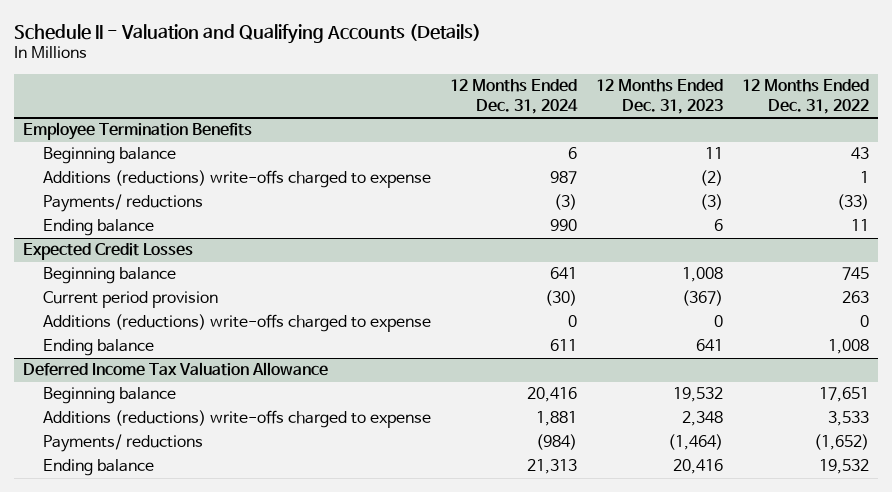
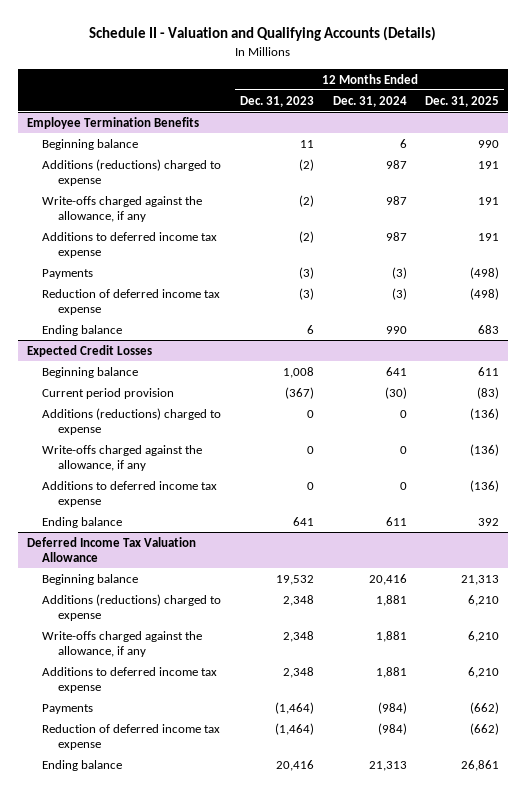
- | 12 Months Ended Dec. 31, 2024 | 12 Months Ended Dec. 31, 2023 | 12 Months Ended Dec. 31, 2022
+ | 12 Months Ended Dec. 31, 2023 | 12 Months Ended Dec. 31, 2024 | 12 Months Ended Dec. 31, 2025
@ Employee Termination Benefits
- Additions (reductions) write-offs charged to expense | 987 | (2) | 1
- Payments/ reductions | (3) | (3) | (33)
+ Additions (reductions) charged to expense | (2) | 987 | 191
+ Write-offs charged against the allowance, if any | (2) | 987 | 191
+ Additions to deferred income tax expense | (2) | 987 | 191
+ Payments | (3) | (3) | (498)
+ Reduction of deferred income tax expense | (3) | (3) | (498)
@ Expected Credit Losses
- Additions (reductions) write-offs charged to expense | 0 | 0 | 0
+ Additions (reductions) charged to expense | 0 | 0 | (136)
+ Write-offs charged against the allowance, if any | 0 | 0 | (136)
+ Additions to deferred income tax expense | 0 | 0 | (136)
@ Deferred Income Tax Valuation Allowance
- Additions (reductions) write-offs charged to expense | 1,881 | 2,348 | 3,533
- Payments/ reductions | (984) | (1,464) | (1,652)
+ Additions (reductions) charged to expense | 2,348 | 1,881 | 6,210
+ Write-offs charged against the allowance, if any | 2,348 | 1,881 | 6,210
+ Additions to deferred income tax expense | 2,348 | 1,881 | 6,210
+ Payments | (1,464) | (984) | (662)
+ Reduction of deferred income tax expense | (1,464) | (984) | (662)

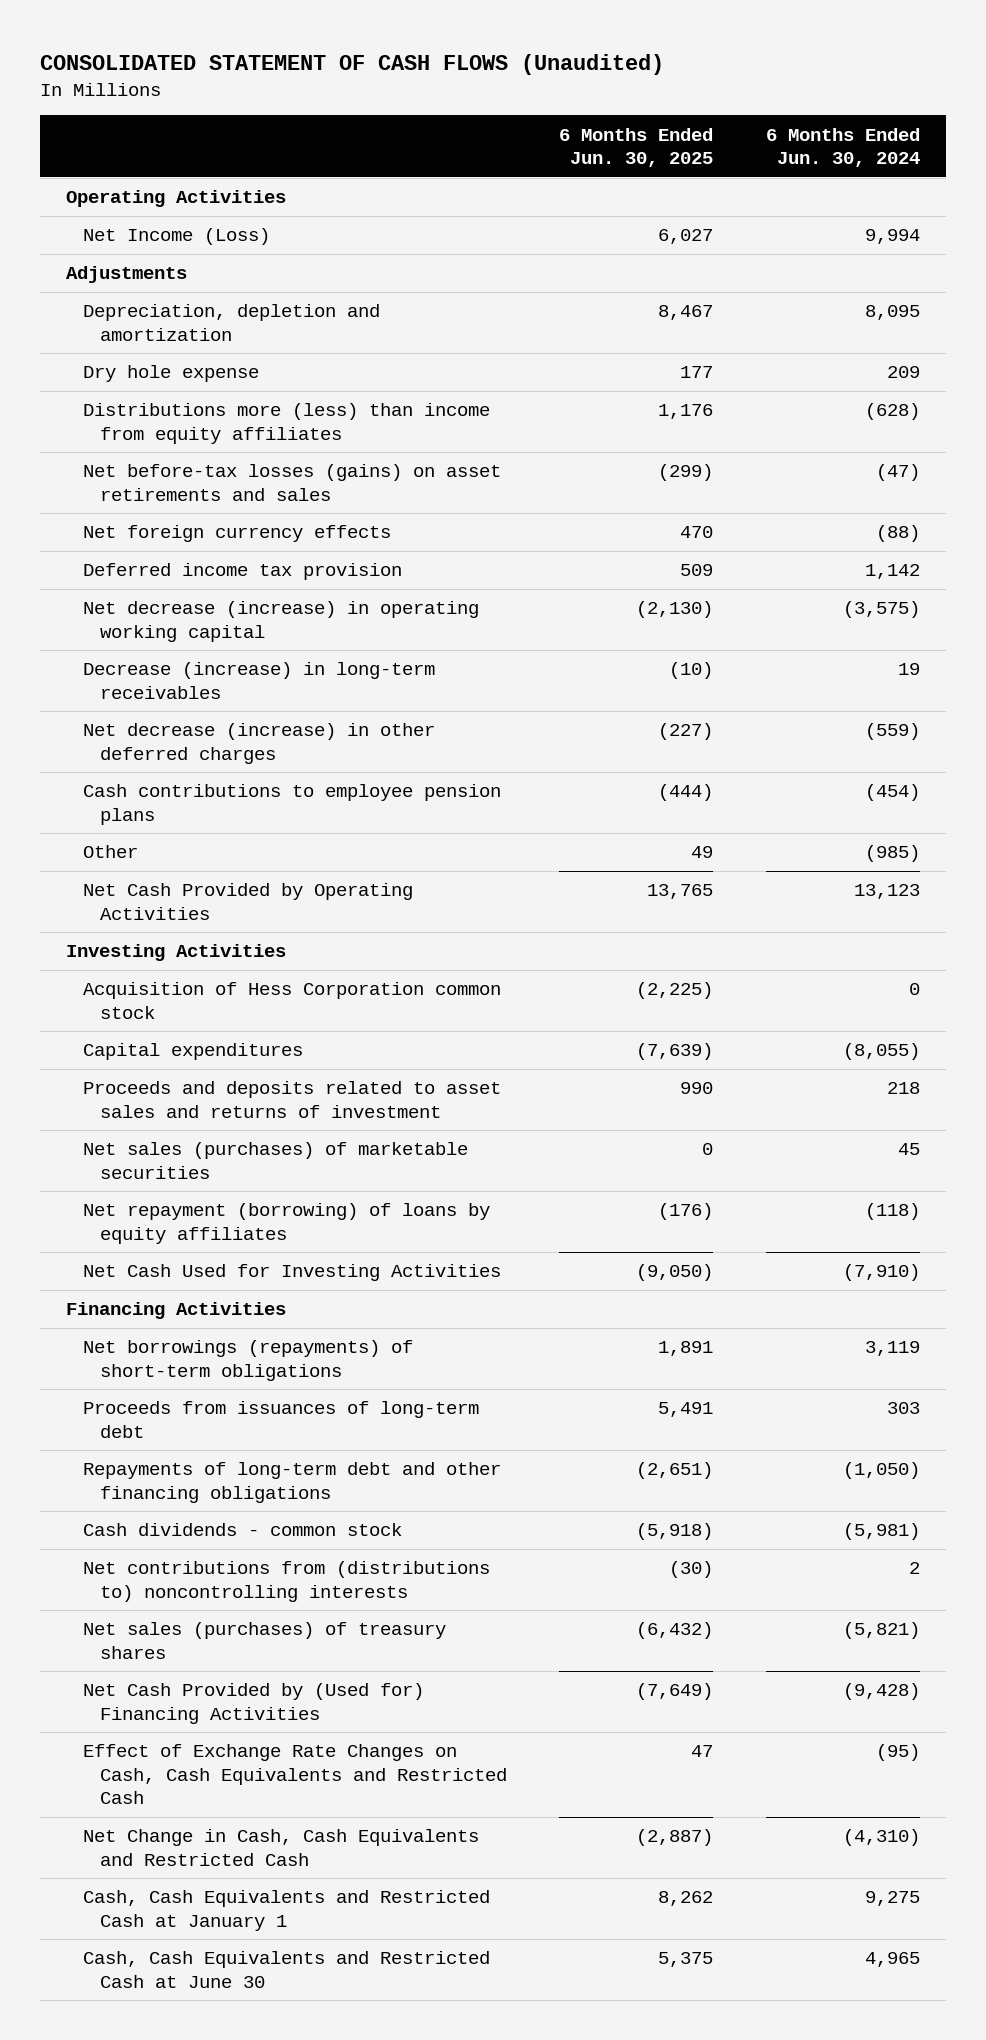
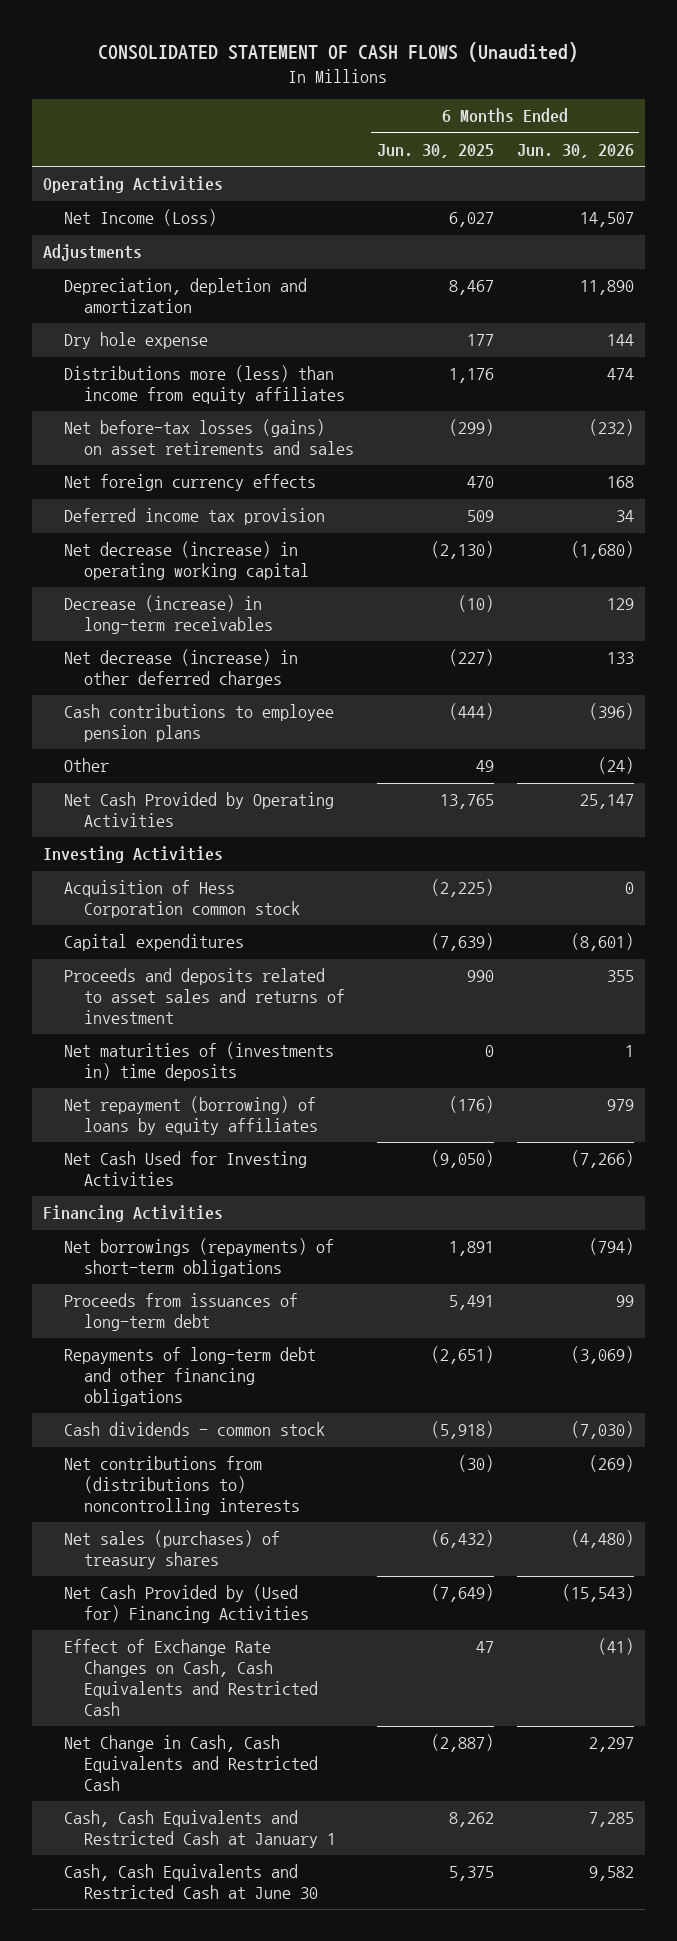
- | 6 Months Ended Jun. 30, 2025 | 6 Months Ended Jun. 30, 2024
+ | 6 Months Ended Jun. 30, 2025 | 6 Months Ended Jun. 30, 2026
- Net sales (purchases) of marketable securities | 0 | 45
+ Net maturities of (investments in) time deposits | 0 | 1

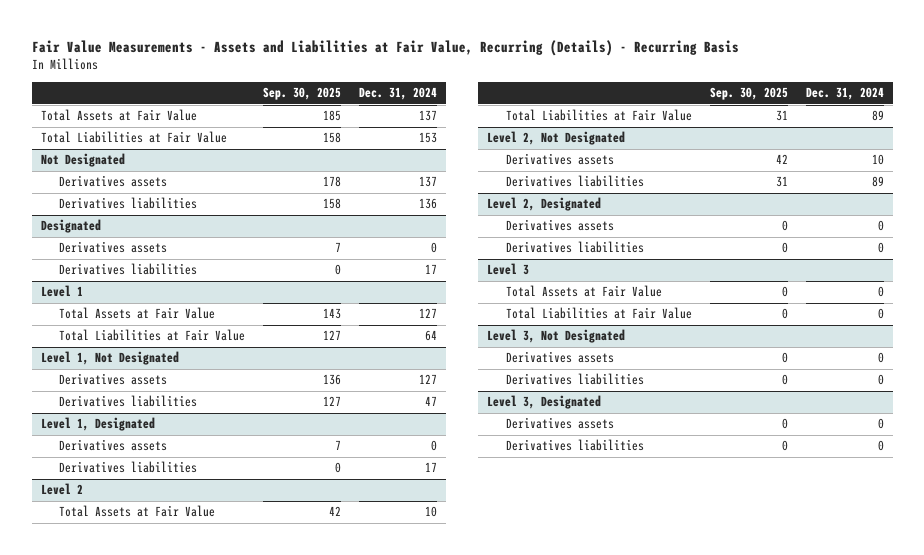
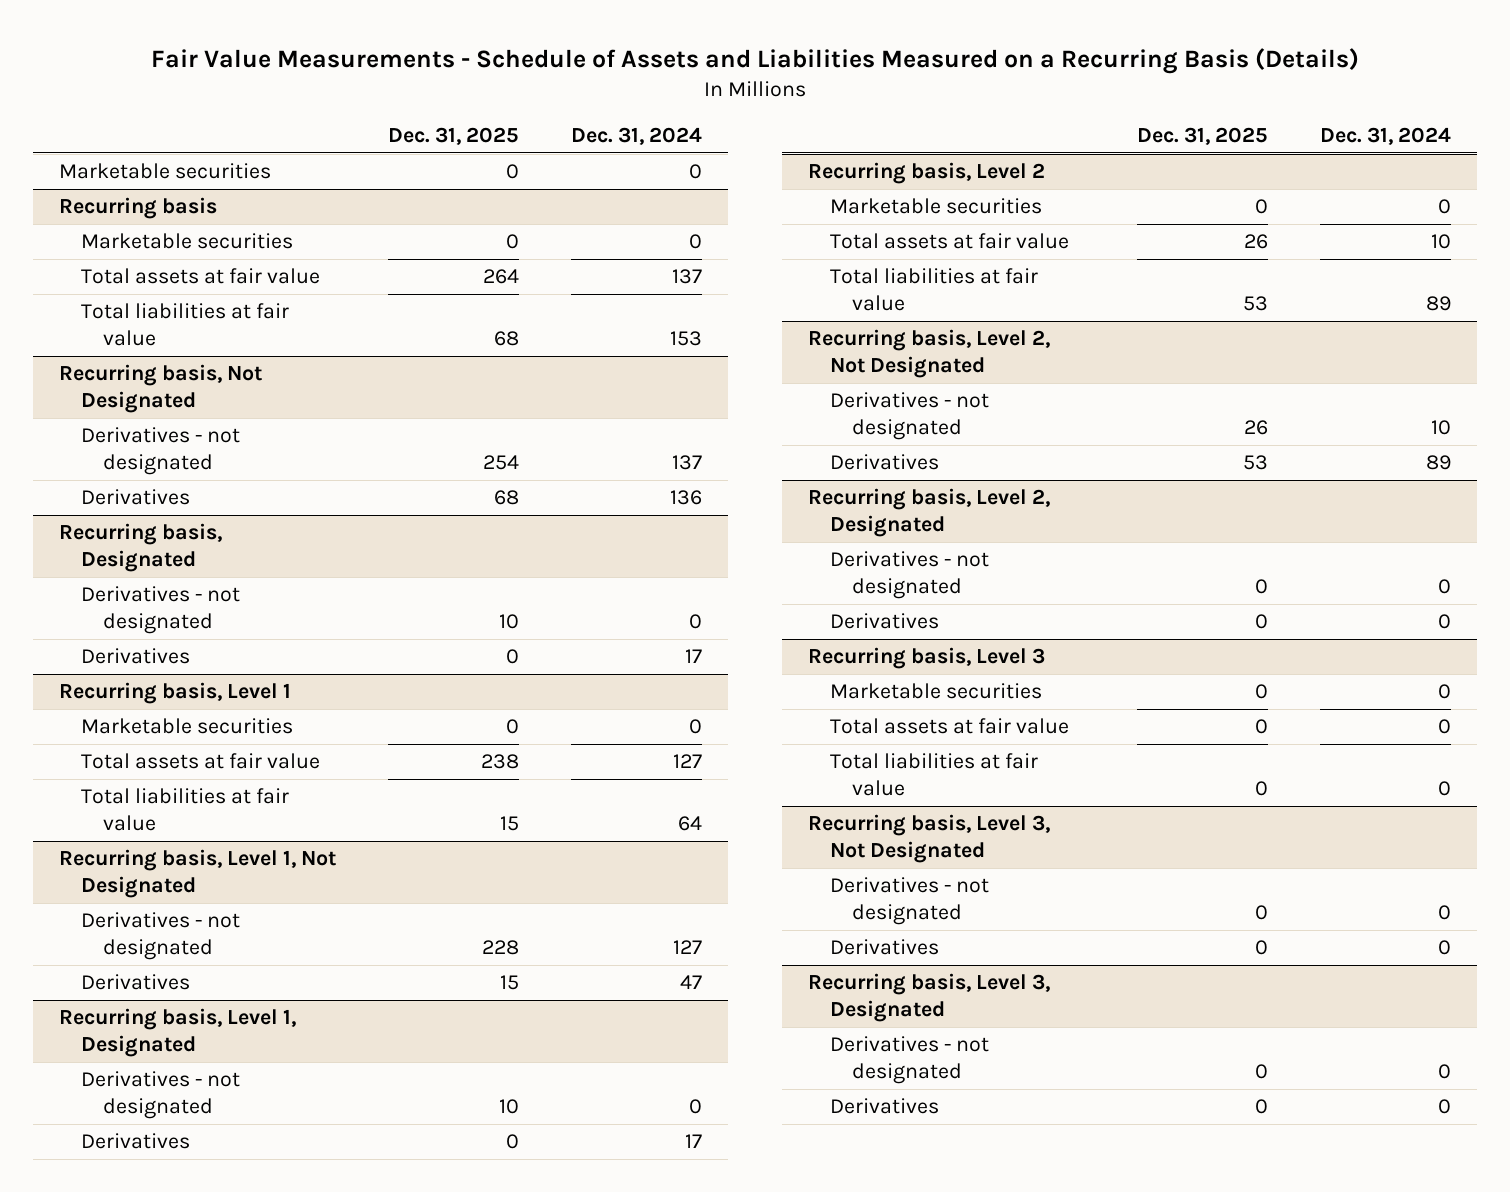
- Fair Value Measurements - Assets and Liabilities at Fair Value, Recurring (Details) - Recurring Basis
+ Fair Value Measurements - Schedule of Assets and Liabilities Measured on a Recurring Basis (Details)
- | Sep. 30, 2025 | Dec. 31, 2024
+ | Dec. 31, 2025 | Dec. 31, 2024
- Total Assets at Fair Value | 185 | 137
- Total Liabilities at Fair Value | 158 | 153
- Not Designated
- Derivatives assets | 178 | 137
- Derivatives liabilities | 158 | 136
- Designated
- Derivatives assets | 7 | 0
- Derivatives liabilities | 0 | 17
- Level 1
- Total Assets at Fair Value | 143 | 127
- Total Liabilities at Fair Value | 127 | 64
- Level 1, Not Designated
- Derivatives assets | 136 | 127
- Derivatives liabilities | 127 | 47
- Level 1, Designated
- Derivatives assets | 7 | 0
- Derivatives liabilities | 0 | 17
- Level 2
- Total Assets at Fair Value | 42 | 10
- Total Liabilities at Fair Value | 31 | 89
- Level 2, Not Designated
- Derivatives assets | 42 | 10
- Derivatives liabilities | 31 | 89
- Level 2, Designated
- Derivatives assets | 0 | 0
- Derivatives liabilities | 0 | 0
- Level 3
- Total Assets at Fair Value | 0 | 0
- Total Liabilities at Fair Value | 0 | 0
- Level 3, Not Designated
- Derivatives assets | 0 | 0
- Derivatives liabilities | 0 | 0
- Level 3, Designated
- Derivatives assets | 0 | 0
- Derivatives liabilities | 0 | 0
+ Marketable securities | 0 | 0
+ Recurring basis
+ Marketable securities | 0 | 0
+ Total assets at fair value | 264 | 137
+ Total liabilities at fair value | 68 | 153
+ Recurring basis, Not Designated
+ Derivatives - not designated | 254 | 137
+ Derivatives | 68 | 136
+ Recurring basis, Designated
+ Derivatives - not designated | 10 | 0
+ Derivatives | 0 | 17
+ Recurring basis, Level 1
+ Marketable securities | 0 | 0
+ Total assets at fair value | 238 | 127
+ Total liabilities at fair value | 15 | 64
+ Recurring basis, Level 1, Not Designated
+ Derivatives - not designated | 228 | 127
+ Derivatives | 15 | 47
+ Recurring basis, Level 1, Designated
+ Derivatives - not designated | 10 | 0
+ Derivatives | 0 | 17
+ Recurring basis, Level 2
+ Marketable securities | 0 | 0
+ Total assets at fair value | 26 | 10
+ Total liabilities at fair value | 53 | 89
+ Recurring basis, Level 2, Not Designated
+ Derivatives - not designated | 26 | 10
+ Derivatives | 53 | 89
+ Recurring basis, Level 2, Designated
+ Derivatives - not designated | 0 | 0
+ Derivatives | 0 | 0
+ Recurring basis, Level 3
+ Marketable securities | 0 | 0
+ Total assets at fair value | 0 | 0
+ Total liabilities at fair value | 0 | 0
+ Recurring basis, Level 3, Not Designated
+ Derivatives - not designated | 0 | 0
+ Derivatives | 0 | 0
+ Recurring basis, Level 3, Designated
+ Derivatives - not designated | 0 | 0
+ Derivatives | 0 | 0

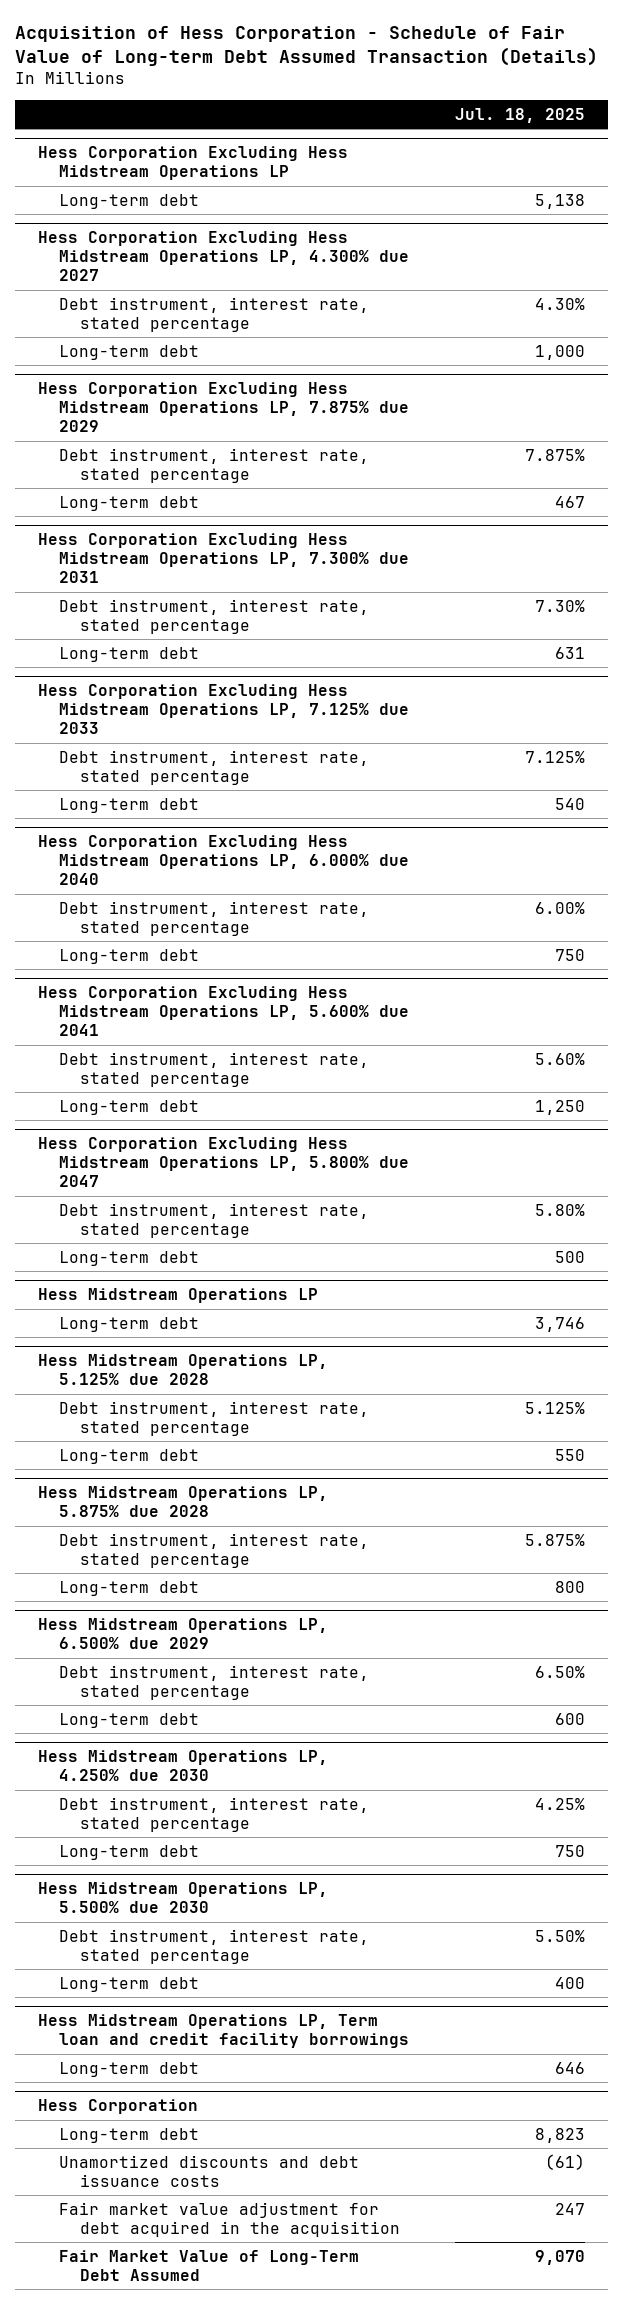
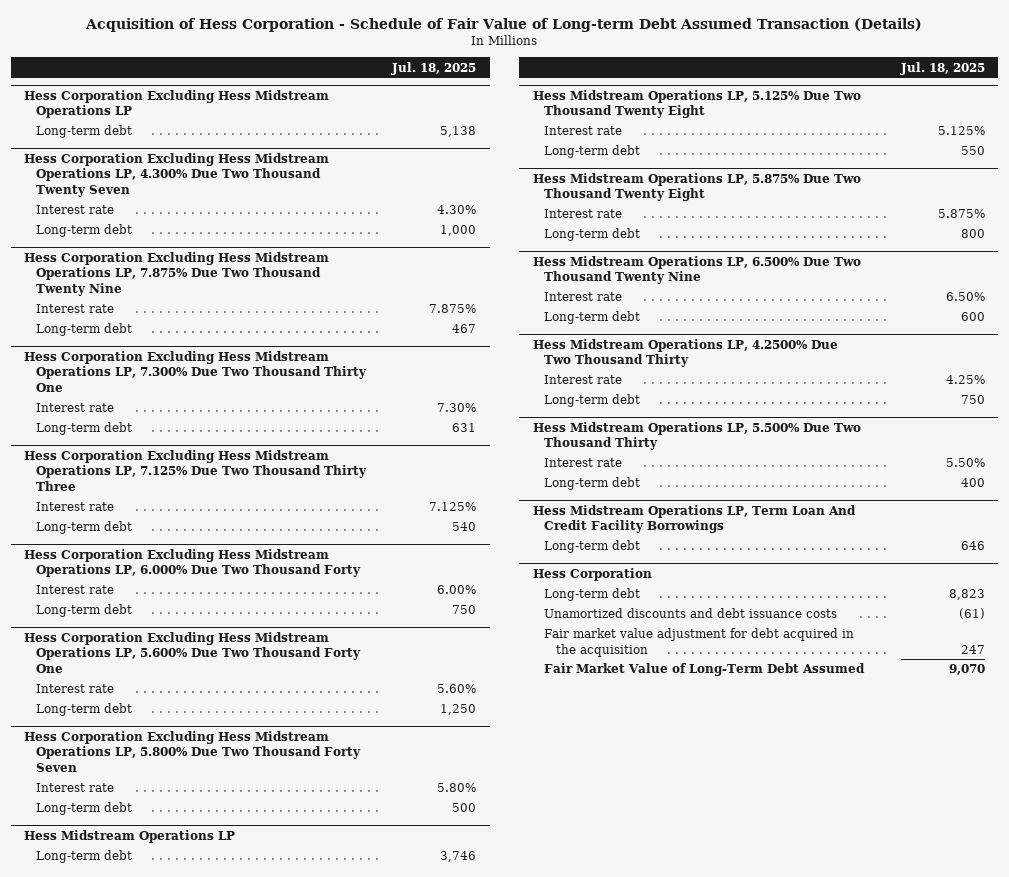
- Hess Corporation Excluding Hess Midstream Operations LP, 4.300% due 2027
- Debt instrument, interest rate, stated percentage | 4.30%
+ Hess Corporation Excluding Hess Midstream Operations LP, 4.300% Due Two Thousand Twenty Seven
+ Interest rate | 4.30%
- Hess Corporation Excluding Hess Midstream Operations LP, 7.875% due 2029
- Debt instrument, interest rate, stated percentage | 7.875%
+ Hess Corporation Excluding Hess Midstream Operations LP, 7.875% Due Two Thousand Twenty Nine
+ Interest rate | 7.875%
- Hess Corporation Excluding Hess Midstream Operations LP, 7.300% due 2031
- Debt instrument, interest rate, stated percentage | 7.30%
+ Hess Corporation Excluding Hess Midstream Operations LP, 7.300% Due Two Thousand Thirty One
+ Interest rate | 7.30%
- Hess Corporation Excluding Hess Midstream Operations LP, 7.125% due 2033
- Debt instrument, interest rate, stated percentage | 7.125%
+ Hess Corporation Excluding Hess Midstream Operations LP, 7.125% Due Two Thousand Thirty Three
+ Interest rate | 7.125%
- Hess Corporation Excluding Hess Midstream Operations LP, 6.000% due 2040
- Debt instrument, interest rate, stated percentage | 6.00%
+ Hess Corporation Excluding Hess Midstream Operations LP, 6.000% Due Two Thousand Forty
+ Interest rate | 6.00%
- Hess Corporation Excluding Hess Midstream Operations LP, 5.600% due 2041
- Debt instrument, interest rate, stated percentage | 5.60%
+ Hess Corporation Excluding Hess Midstream Operations LP, 5.600% Due Two Thousand Forty One
+ Interest rate | 5.60%
- Hess Corporation Excluding Hess Midstream Operations LP, 5.800% due 2047
- Debt instrument, interest rate, stated percentage | 5.80%
+ Hess Corporation Excluding Hess Midstream Operations LP, 5.800% Due Two Thousand Forty Seven
+ Interest rate | 5.80%
- Hess Midstream Operations LP, 5.125% due 2028
- Debt instrument, interest rate, stated percentage | 5.125%
+ Hess Midstream Operations LP, 5.125% Due Two Thousand Twenty Eight
+ Interest rate | 5.125%
- Hess Midstream Operations LP, 5.875% due 2028
- Debt instrument, interest rate, stated percentage | 5.875%
+ Hess Midstream Operations LP, 5.875% Due Two Thousand Twenty Eight
+ Interest rate | 5.875%
- Hess Midstream Operations LP, 6.500% due 2029
- Debt instrument, interest rate, stated percentage | 6.50%
+ Hess Midstream Operations LP, 6.500% Due Two Thousand Twenty Nine
+ Interest rate | 6.50%
- Hess Midstream Operations LP, 4.250% due 2030
- Debt instrument, interest rate, stated percentage | 4.25%
+ Hess Midstream Operations LP, 4.2500% Due Two Thousand Thirty
+ Interest rate | 4.25%
- Hess Midstream Operations LP, 5.500% due 2030
- Debt instrument, interest rate, stated percentage | 5.50%
+ Hess Midstream Operations LP, 5.500% Due Two Thousand Thirty
+ Interest rate | 5.50%
- Hess Midstream Operations LP, Term loan and credit facility borrowings
+ Hess Midstream Operations LP, Term Loan And Credit Facility Borrowings

